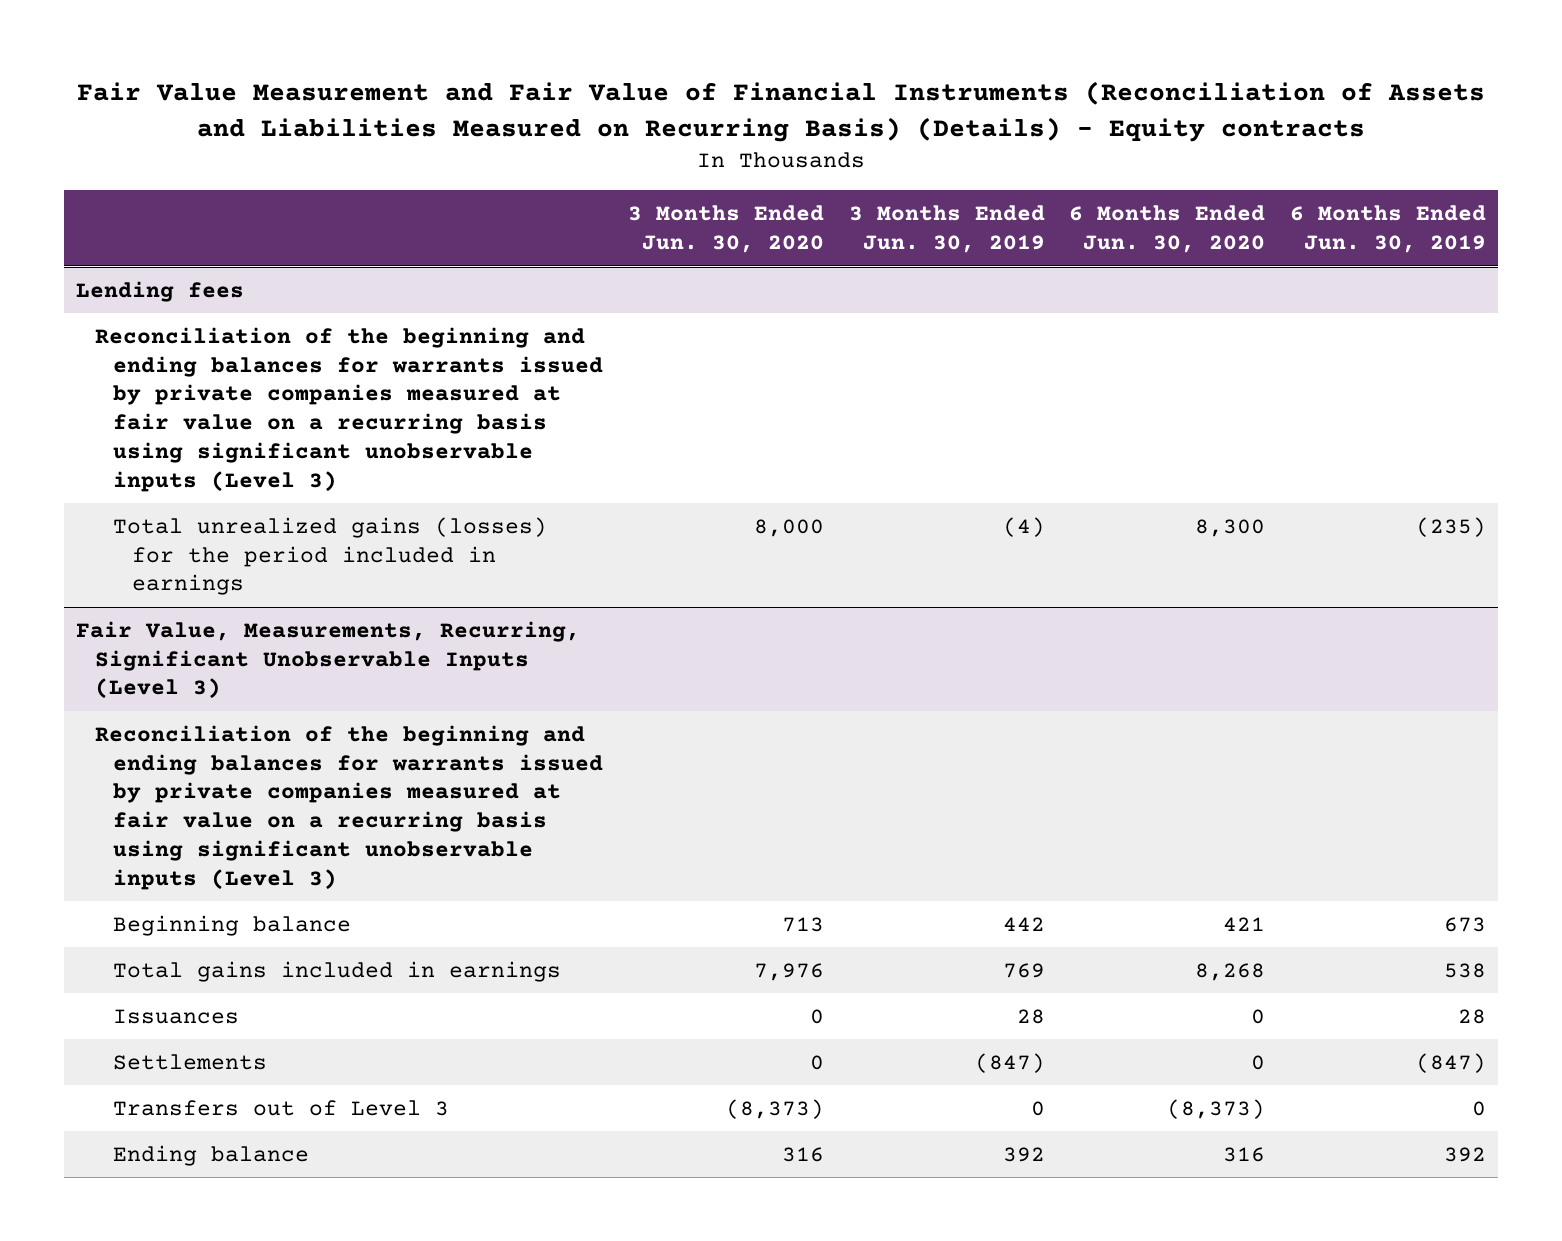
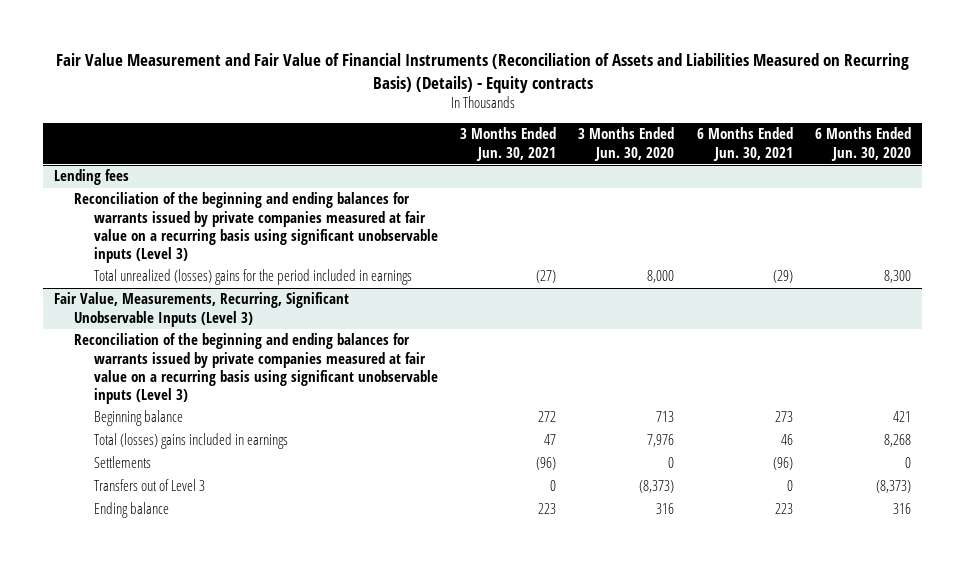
- | 3 Months Ended Jun. 30, 2020 | 3 Months Ended Jun. 30, 2019 | 6 Months Ended Jun. 30, 2020 | 6 Months Ended Jun. 30, 2019
+ | 3 Months Ended Jun. 30, 2021 | 3 Months Ended Jun. 30, 2020 | 6 Months Ended Jun. 30, 2021 | 6 Months Ended Jun. 30, 2020
@ Lending fees
- Total unrealized gains (losses) for the period included in earnings | 8,000 | (4) | 8,300 | (235)
+ Total unrealized (losses) gains for the period included in earnings | (27) | 8,000 | (29) | 8,300
@ Fair Value, Measurements, Recurring, Significant Unobservable Inputs (Level 3)
- Total gains included in earnings | 7,976 | 769 | 8,268 | 538
- Issuances | 0 | 28 | 0 | 28
+ Total (losses) gains included in earnings | 47 | 7,976 | 46 | 8,268

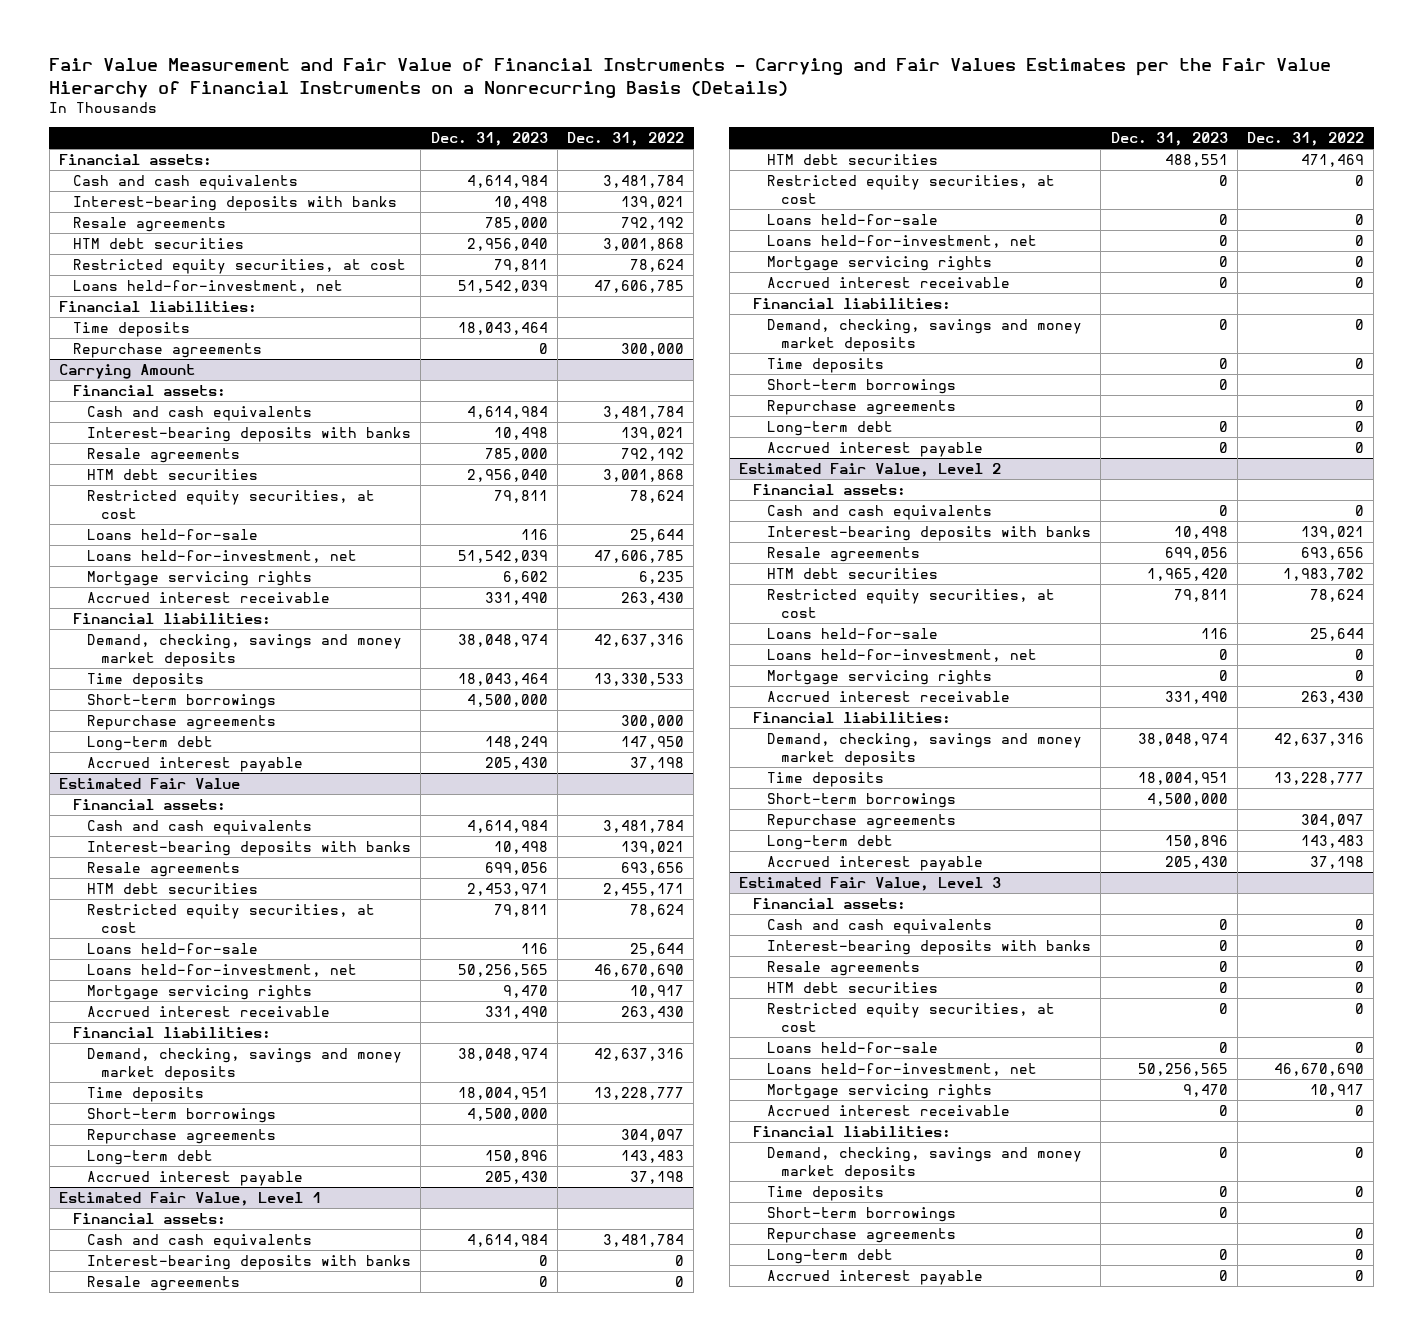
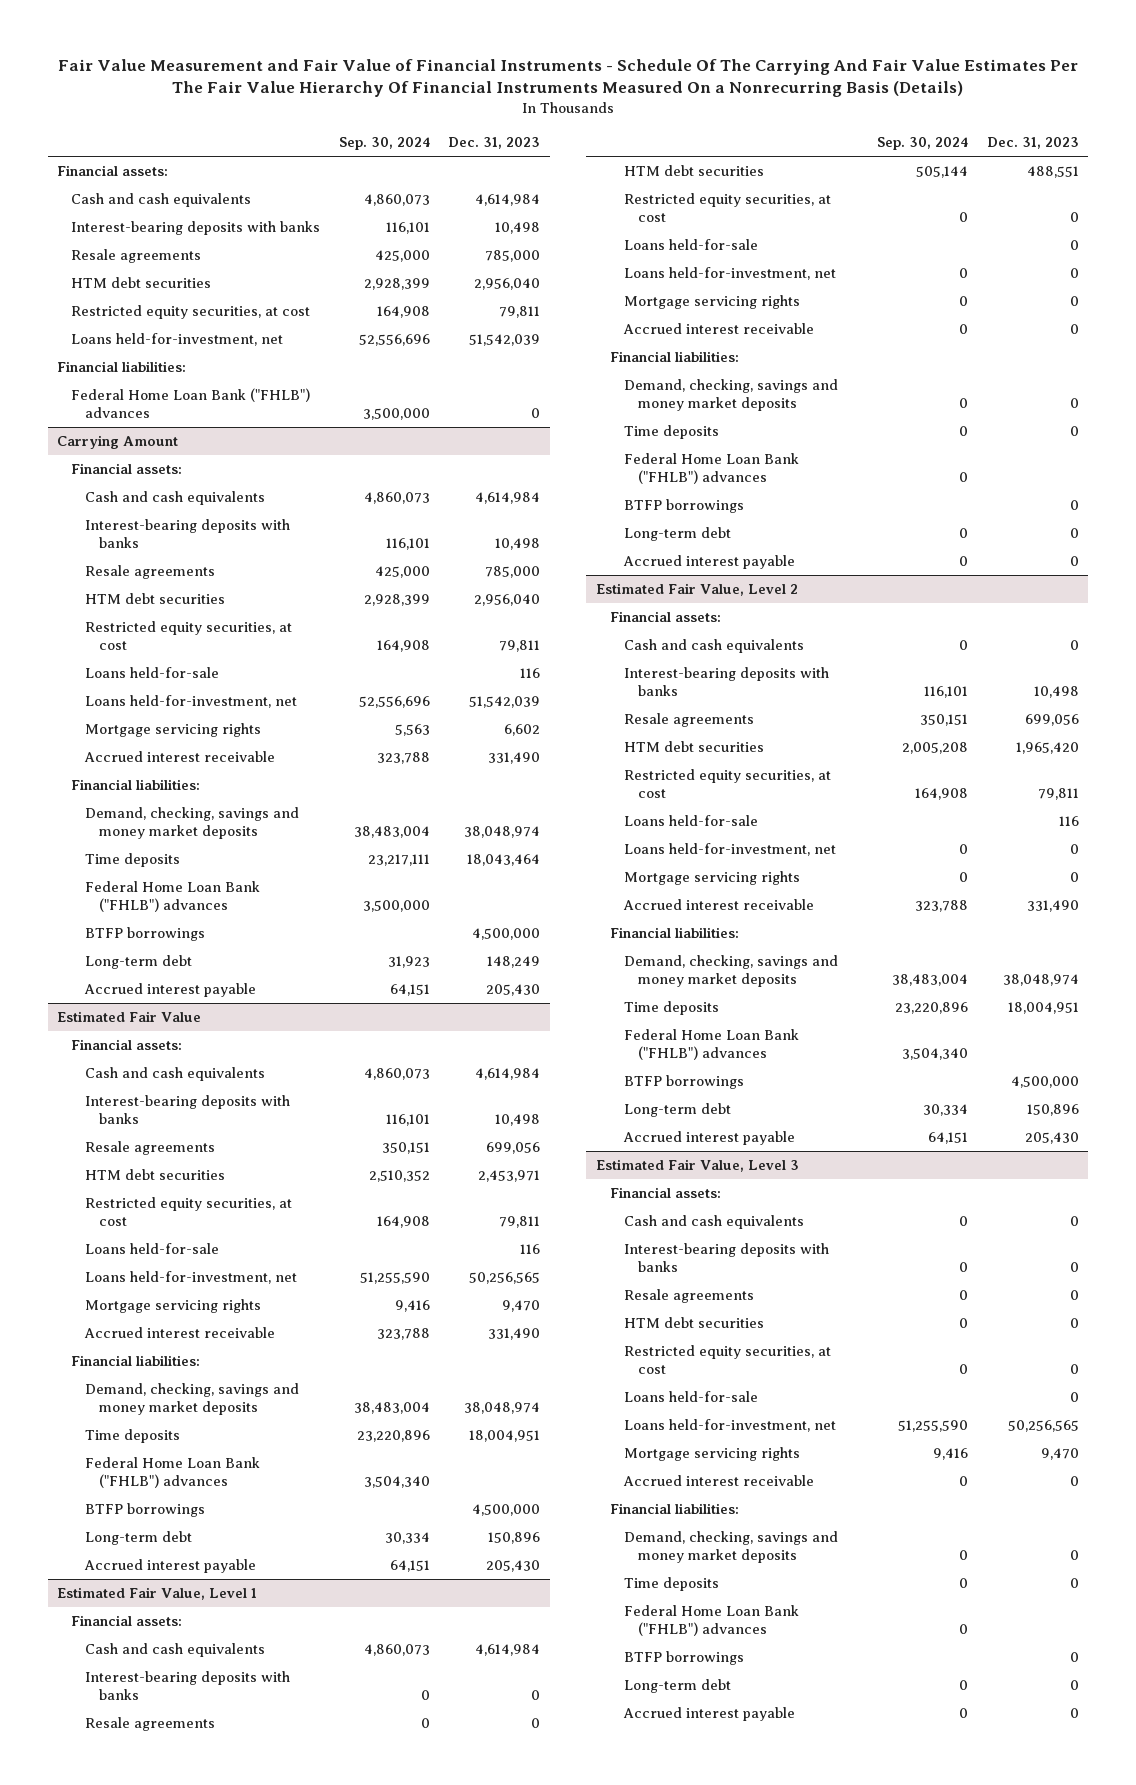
- Fair Value Measurement and Fair Value of Financial Instruments - Carrying and Fair Values Estimates per the Fair Value Hierarchy of Financial Instruments on a Nonrecurring Basis (Details)
+ Fair Value Measurement and Fair Value of Financial Instruments - Schedule Of The Carrying And Fair Value Estimates Per The Fair Value Hierarchy Of Financial Instruments Measured On a Nonrecurring Basis (Details)
- | Dec. 31, 2023 | Dec. 31, 2022
+ | Sep. 30, 2024 | Dec. 31, 2023
- Time deposits | 18,043,464 |
- Repurchase agreements | 0 | 300,000
+ Federal Home Loan Bank ("FHLB") advances | 3,500,000 | 0
@ Carrying Amount
- Short-term borrowings | 4,500,000 |
- Repurchase agreements | | 300,000
+ Federal Home Loan Bank ("FHLB") advances | 3,500,000 |
+ BTFP borrowings | | 4,500,000
@ Estimated Fair Value
- Short-term borrowings | 4,500,000 |
- Repurchase agreements | | 304,097
+ Federal Home Loan Bank ("FHLB") advances | 3,504,340 |
+ BTFP borrowings | | 4,500,000
@ Estimated Fair Value, Level 1
- Short-term borrowings | 0 |
- Repurchase agreements | | 0
+ Federal Home Loan Bank ("FHLB") advances | 0 |
+ BTFP borrowings | | 0
@ Estimated Fair Value, Level 2
- Short-term borrowings | 4,500,000 |
- Repurchase agreements | | 304,097
+ Federal Home Loan Bank ("FHLB") advances | 3,504,340 |
+ BTFP borrowings | | 4,500,000
@ Estimated Fair Value, Level 3
- Short-term borrowings | 0 |
- Repurchase agreements | | 0
+ Federal Home Loan Bank ("FHLB") advances | 0 |
+ BTFP borrowings | | 0

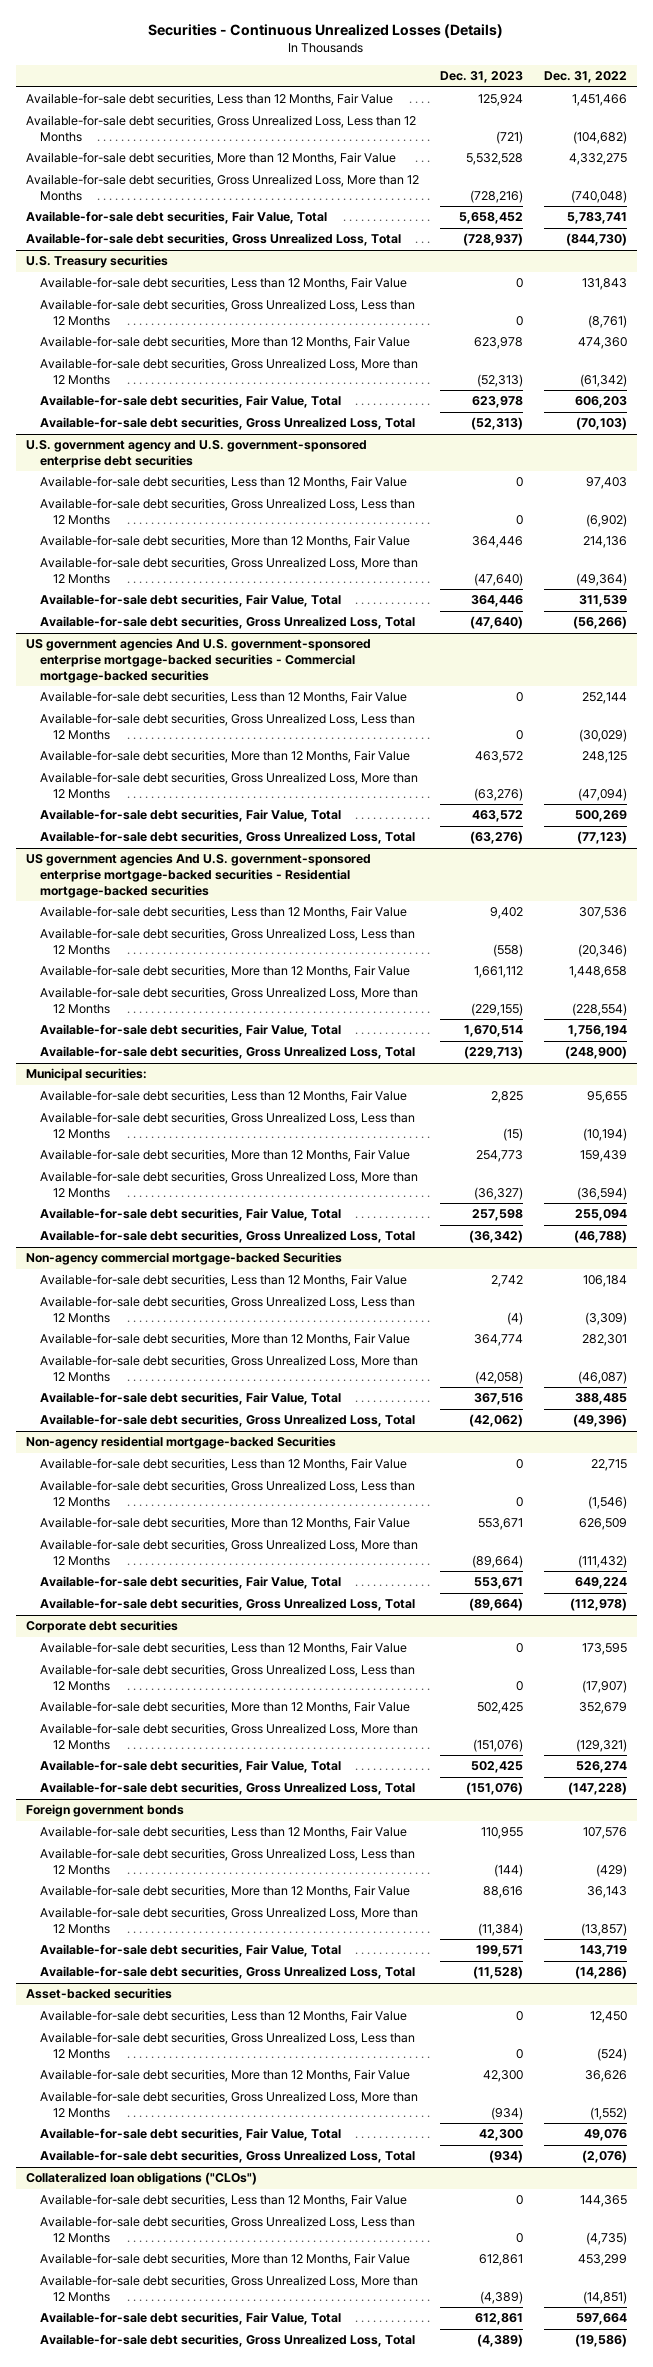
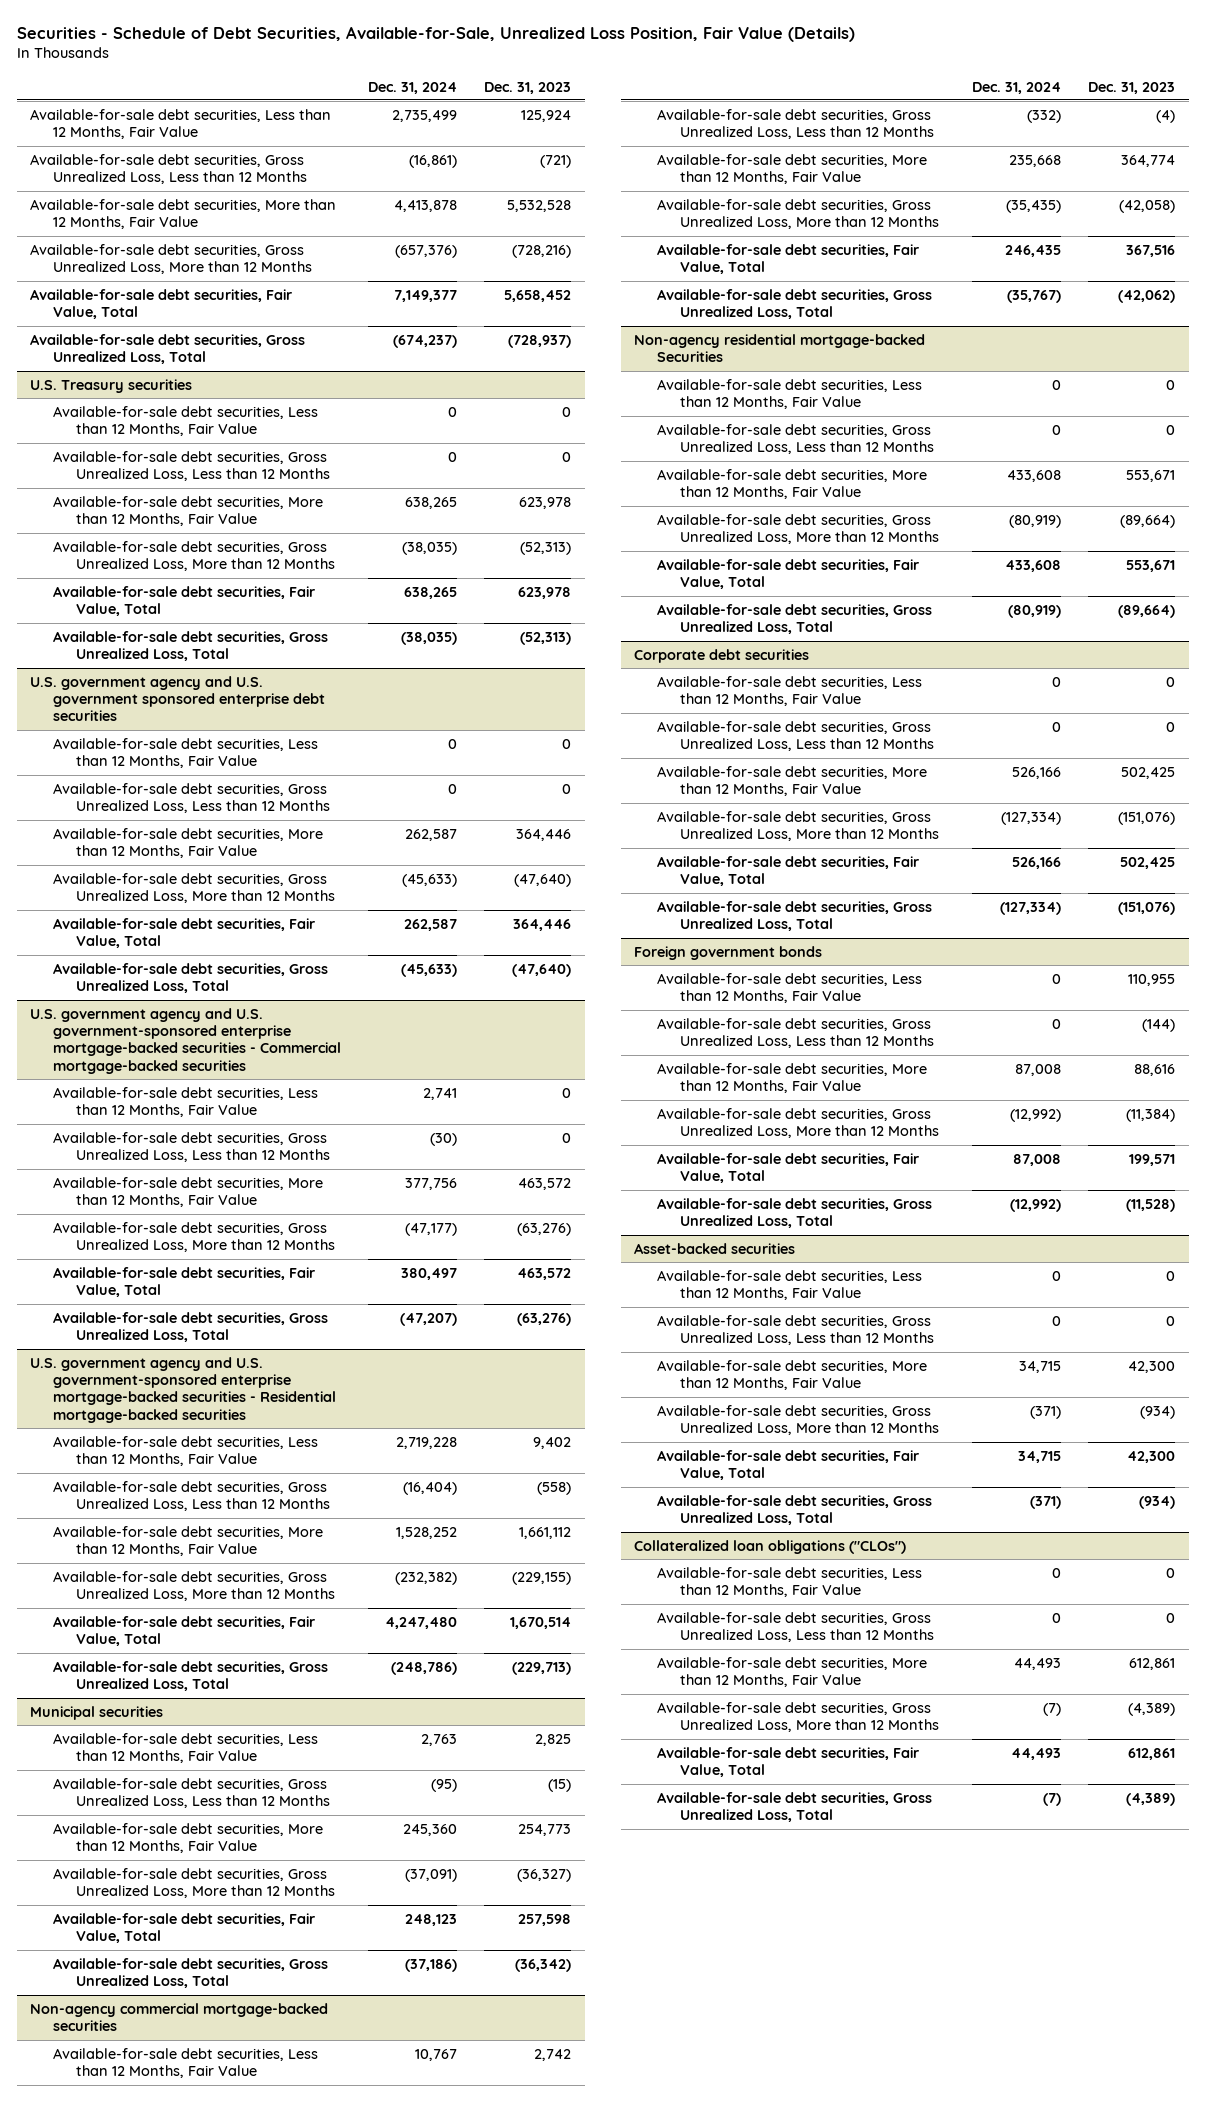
- Securities - Continuous Unrealized Losses (Details)
+ Securities - Schedule of Debt Securities, Available-for-Sale, Unrealized Loss Position, Fair Value (Details)
- | Dec. 31, 2023 | Dec. 31, 2022
+ | Dec. 31, 2024 | Dec. 31, 2023
- U.S. government agency and U.S. government-sponsored enterprise debt securities
+ U.S. government agency and U.S. government sponsored enterprise debt securities
- US government agencies And U.S. government-sponsored enterprise mortgage-backed securities - Commercial mortgage-backed securities
+ U.S. government agency and U.S. government-sponsored enterprise mortgage-backed securities - Commercial mortgage-backed securities
- US government agencies And U.S. government-sponsored enterprise mortgage-backed securities - Residential mortgage-backed securities
+ U.S. government agency and U.S. government-sponsored enterprise mortgage-backed securities - Residential mortgage-backed securities
- Municipal securities:
+ Municipal securities
- Non-agency commercial mortgage-backed Securities
+ Non-agency commercial mortgage-backed securities

